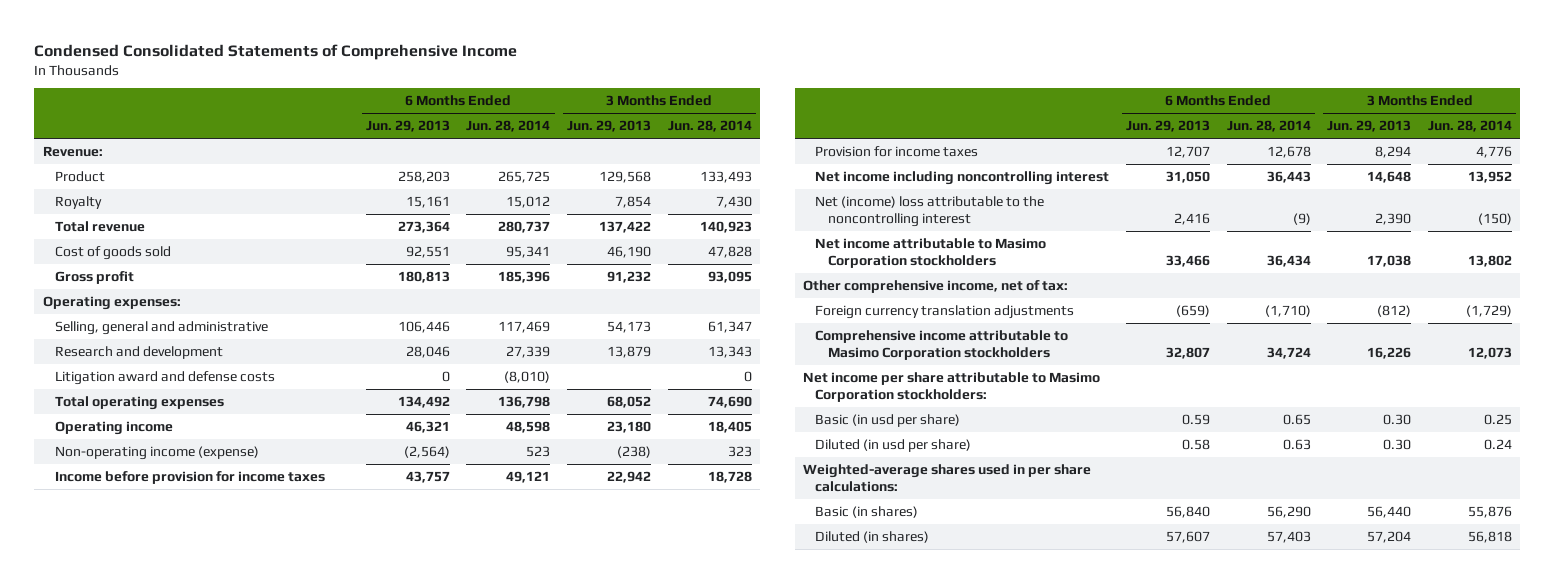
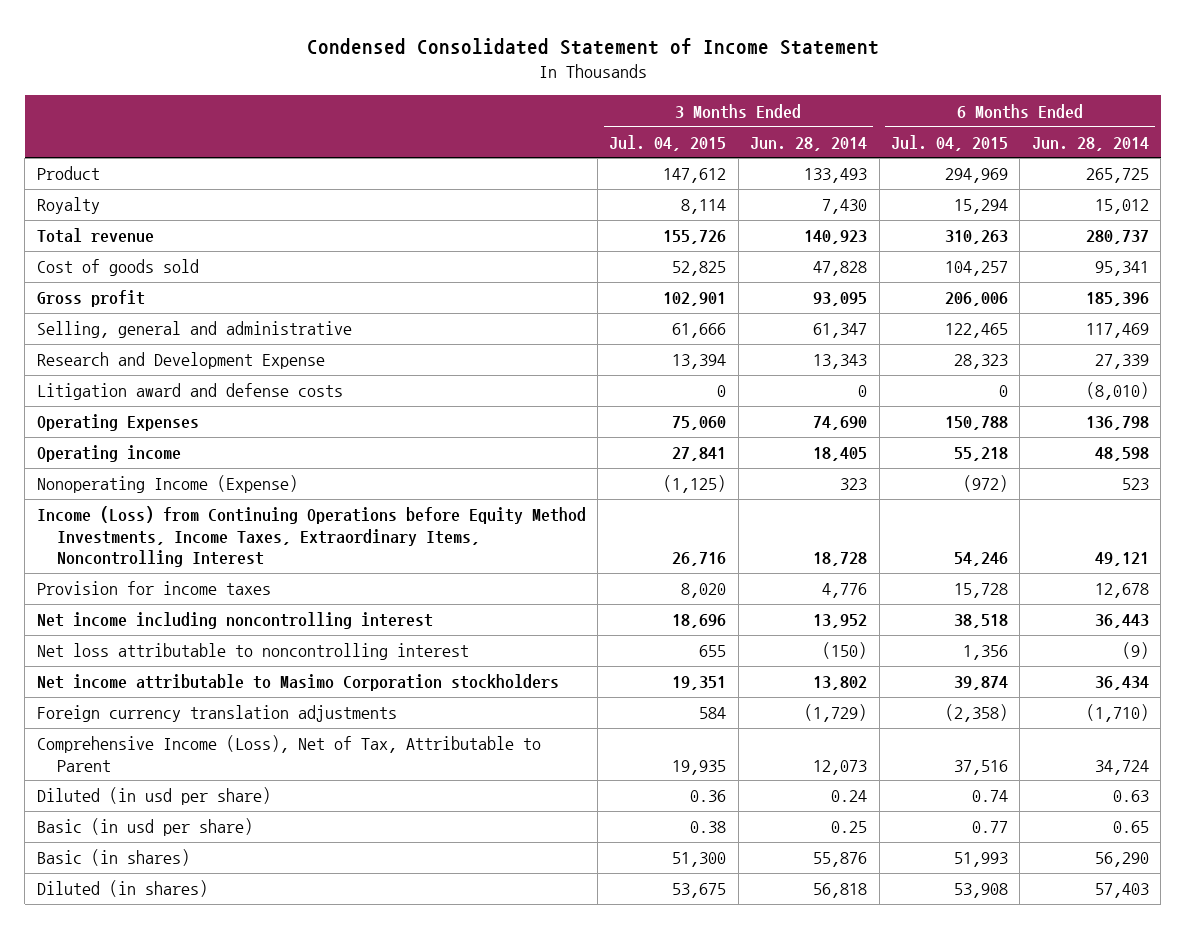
- Condensed Consolidated Statements of Comprehensive Income
+ Condensed Consolidated Statement of Income Statement
- | 6 Months Ended Jun. 29, 2013 | 6 Months Ended Jun. 28, 2014 | 3 Months Ended Jun. 29, 2013 | 3 Months Ended Jun. 28, 2014
+ | 3 Months Ended Jul. 04, 2015 | 3 Months Ended Jun. 28, 2014 | 6 Months Ended Jul. 04, 2015 | 6 Months Ended Jun. 28, 2014
- Revenue:
- Operating expenses:
- Research and development | 28,046 | 27,339 | 13,879 | 13,343
+ Research and Development Expense | 13,394 | 13,343 | 28,323 | 27,339
- Total operating expenses | 134,492 | 136,798 | 68,052 | 74,690
+ Operating Expenses | 75,060 | 74,690 | 150,788 | 136,798
- Non-operating income (expense) | (2,564) | 523 | (238) | 323
- Income before provision for income taxes | 43,757 | 49,121 | 22,942 | 18,728
+ Nonoperating Income (Expense) | (1,125) | 323 | (972) | 523
+ Income (Loss) from Continuing Operations before Equity Method Investments, Income Taxes, Extraordinary Items, Noncontrolling Interest | 26,716 | 18,728 | 54,246 | 49,121
- Net (income) loss attributable to the noncontrolling interest | 2,416 | (9) | 2,390 | (150)
+ Net loss attributable to noncontrolling interest | 655 | (150) | 1,356 | (9)
- Other comprehensive income, net of tax:
- Comprehensive income attributable to Masimo Corporation stockholders | 32,807 | 34,724 | 16,226 | 12,073
- Net income per share attributable to Masimo Corporation stockholders:
+ Comprehensive Income (Loss), Net of Tax, Attributable to Parent | 19,935 | 12,073 | 37,516 | 34,724
- Weighted-average shares used in per share calculations:
moved down: Basic (in usd per share) | 0.38 | 0.25 | 0.77 | 0.65

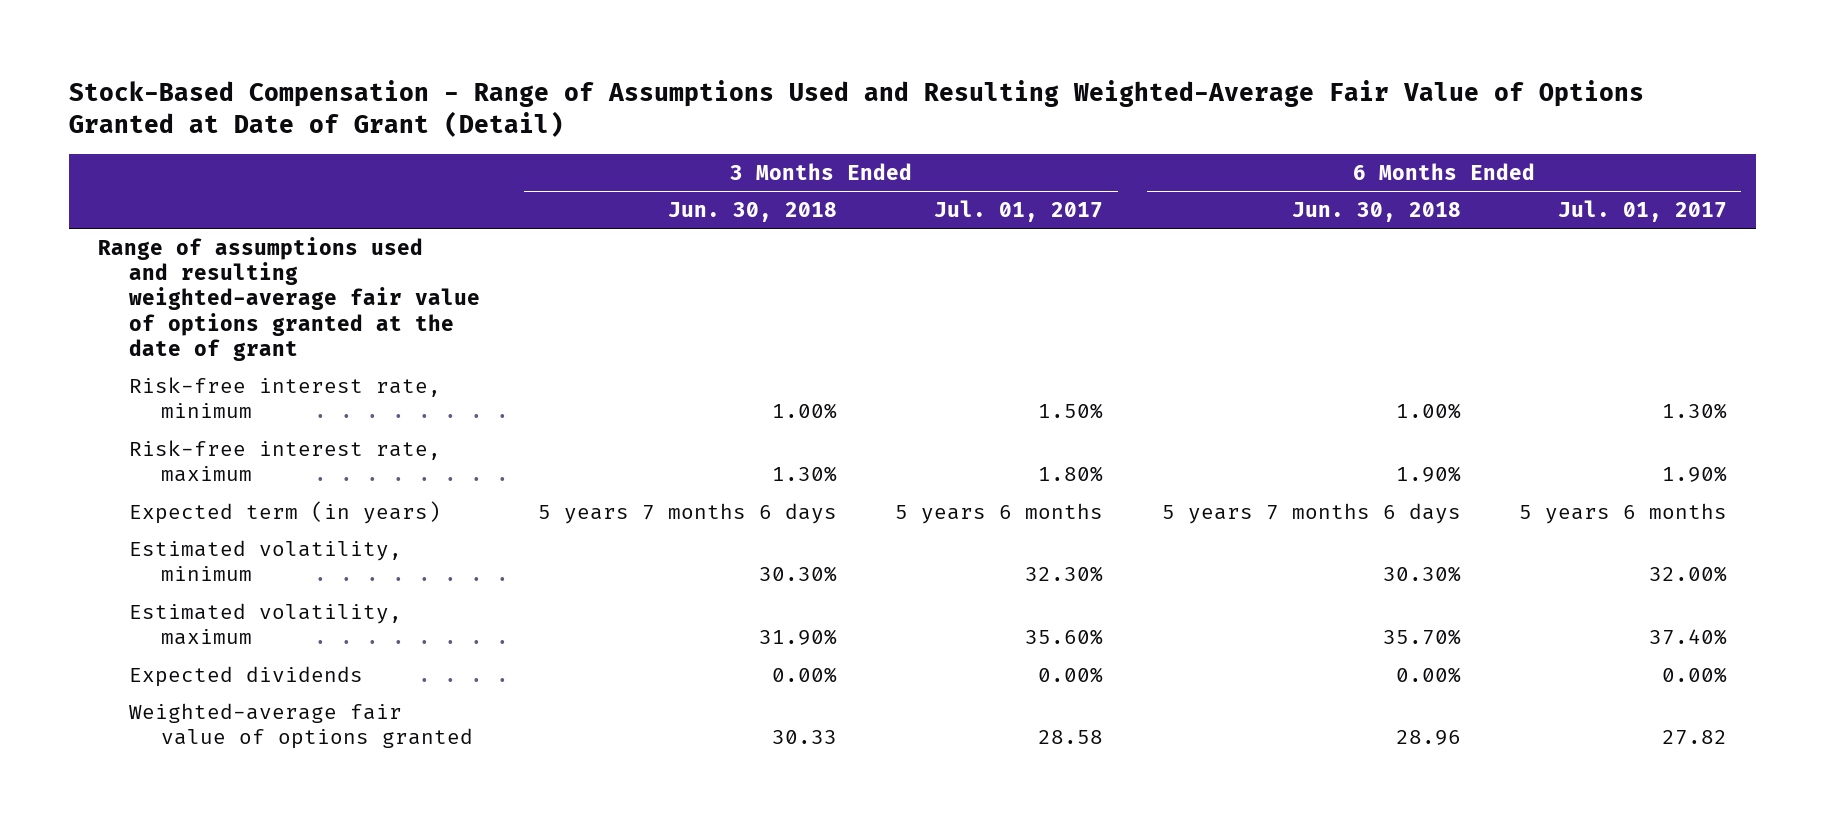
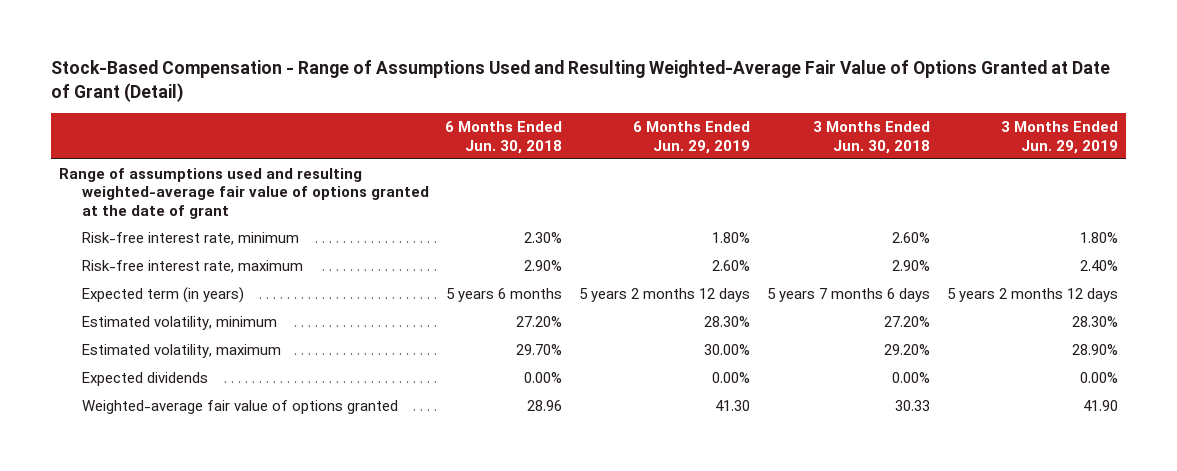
- | 3 Months Ended Jun. 30, 2018 | 3 Months Ended Jul. 01, 2017 | 6 Months Ended Jun. 30, 2018 | 6 Months Ended Jul. 01, 2017
+ | 6 Months Ended Jun. 30, 2018 | 6 Months Ended Jun. 29, 2019 | 3 Months Ended Jun. 30, 2018 | 3 Months Ended Jun. 29, 2019
- Risk-free interest rate, minimum | 1.00% | 1.50% | 1.00% | 1.30%
- Risk-free interest rate, maximum | 1.30% | 1.80% | 1.90% | 1.90%
- Expected term (in years) | 5 years 7 months 6 days | 5 years 6 months | 5 years 7 months 6 days | 5 years 6 months
- Estimated volatility, minimum | 30.30% | 32.30% | 30.30% | 32.00%
- Estimated volatility, maximum | 31.90% | 35.60% | 35.70% | 37.40%
+ Risk-free interest rate, minimum | 2.30% | 1.80% | 2.60% | 1.80%
+ Risk-free interest rate, maximum | 2.90% | 2.60% | 2.90% | 2.40%
+ Expected term (in years) | 5 years 6 months | 5 years 2 months 12 days | 5 years 7 months 6 days | 5 years 2 months 12 days
+ Estimated volatility, minimum | 27.20% | 28.30% | 27.20% | 28.30%
+ Estimated volatility, maximum | 29.70% | 30.00% | 29.20% | 28.90%

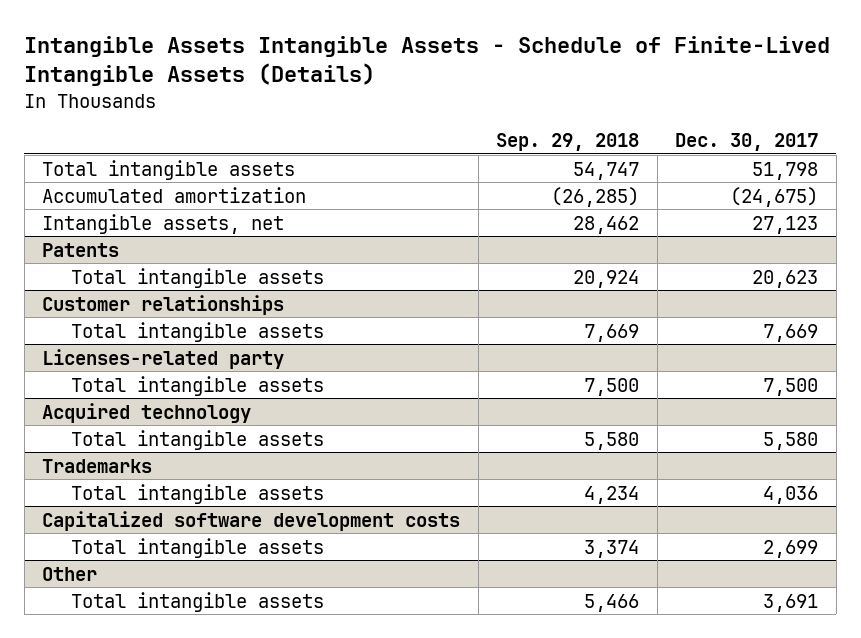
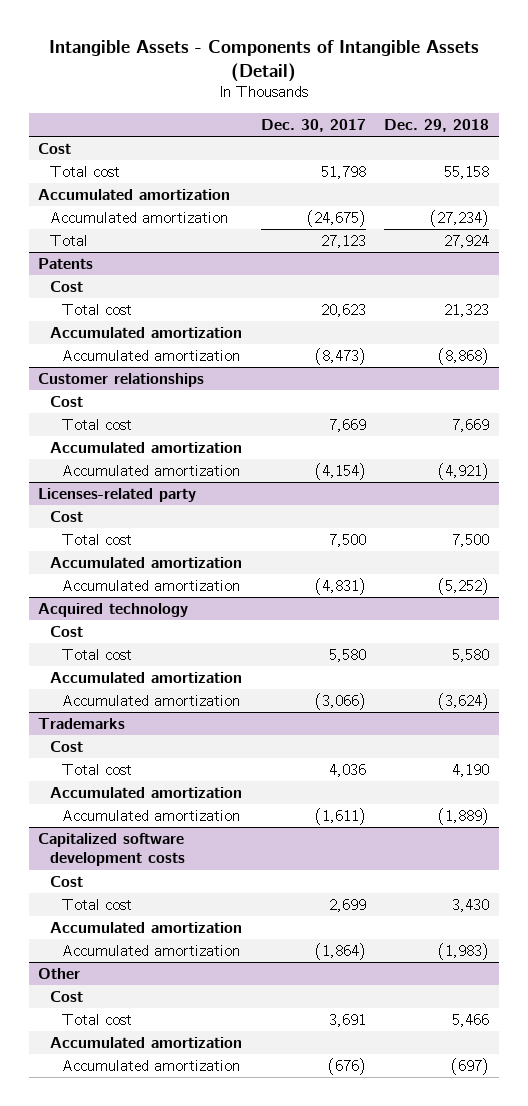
- Intangible Assets Intangible Assets - Schedule of Finite-Lived Intangible Assets (Details)
+ Intangible Assets - Components of Intangible Assets (Detail)
- | Sep. 29, 2018 | Dec. 30, 2017
+ | Dec. 30, 2017 | Dec. 29, 2018
- Total intangible assets | 54,747 | 51,798
+ Cost
+ Total cost | 51,798 | 55,158
+ Accumulated amortization
- Intangible assets, net | 28,462 | 27,123
+ Total | 27,123 | 27,924
@ Patents
- Total intangible assets | 20,924 | 20,623
+ Cost
+ Total cost | 20,623 | 21,323
+ Accumulated amortization
+ Accumulated amortization | (8,473) | (8,868)
@ Customer relationships
- Total intangible assets | 7,669 | 7,669
+ Cost
+ Total cost | 7,669 | 7,669
+ Accumulated amortization
+ Accumulated amortization | (4,154) | (4,921)
@ Licenses-related party
- Total intangible assets | 7,500 | 7,500
+ Cost
+ Total cost | 7,500 | 7,500
+ Accumulated amortization
+ Accumulated amortization | (4,831) | (5,252)
@ Acquired technology
- Total intangible assets | 5,580 | 5,580
+ Cost
+ Total cost | 5,580 | 5,580
+ Accumulated amortization
+ Accumulated amortization | (3,066) | (3,624)
@ Trademarks
- Total intangible assets | 4,234 | 4,036
+ Cost
+ Total cost | 4,036 | 4,190
+ Accumulated amortization
+ Accumulated amortization | (1,611) | (1,889)
@ Capitalized software development costs
- Total intangible assets | 3,374 | 2,699
+ Cost
+ Total cost | 2,699 | 3,430
+ Accumulated amortization
+ Accumulated amortization | (1,864) | (1,983)
@ Other
- Total intangible assets | 5,466 | 3,691
+ Cost
+ Total cost | 3,691 | 5,466
+ Accumulated amortization
+ Accumulated amortization | (676) | (697)

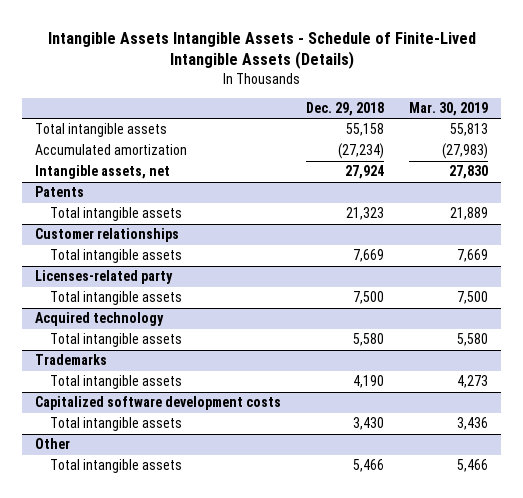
- Intangible Assets - Components of Intangible Assets (Detail)
+ Intangible Assets Intangible Assets - Schedule of Finite-Lived Intangible Assets (Details)
- | Dec. 30, 2017 | Dec. 29, 2018
+ | Dec. 29, 2018 | Mar. 30, 2019
- Cost
- Total cost | 51,798 | 55,158
- Accumulated amortization
+ Total intangible assets | 55,158 | 55,813
- Total | 27,123 | 27,924
+ Intangible assets, net | 27,924 | 27,830
@ Patents
- Cost
- Total cost | 20,623 | 21,323
- Accumulated amortization
- Accumulated amortization | (8,473) | (8,868)
+ Total intangible assets | 21,323 | 21,889
@ Customer relationships
- Cost
- Total cost | 7,669 | 7,669
- Accumulated amortization
- Accumulated amortization | (4,154) | (4,921)
+ Total intangible assets | 7,669 | 7,669
@ Licenses-related party
- Cost
- Total cost | 7,500 | 7,500
- Accumulated amortization
- Accumulated amortization | (4,831) | (5,252)
+ Total intangible assets | 7,500 | 7,500
@ Acquired technology
- Cost
- Total cost | 5,580 | 5,580
- Accumulated amortization
- Accumulated amortization | (3,066) | (3,624)
+ Total intangible assets | 5,580 | 5,580
@ Trademarks
- Cost
- Total cost | 4,036 | 4,190
- Accumulated amortization
- Accumulated amortization | (1,611) | (1,889)
+ Total intangible assets | 4,190 | 4,273
@ Capitalized software development costs
- Cost
- Total cost | 2,699 | 3,430
- Accumulated amortization
- Accumulated amortization | (1,864) | (1,983)
+ Total intangible assets | 3,430 | 3,436
@ Other
- Cost
- Total cost | 3,691 | 5,466
- Accumulated amortization
- Accumulated amortization | (676) | (697)
+ Total intangible assets | 5,466 | 5,466

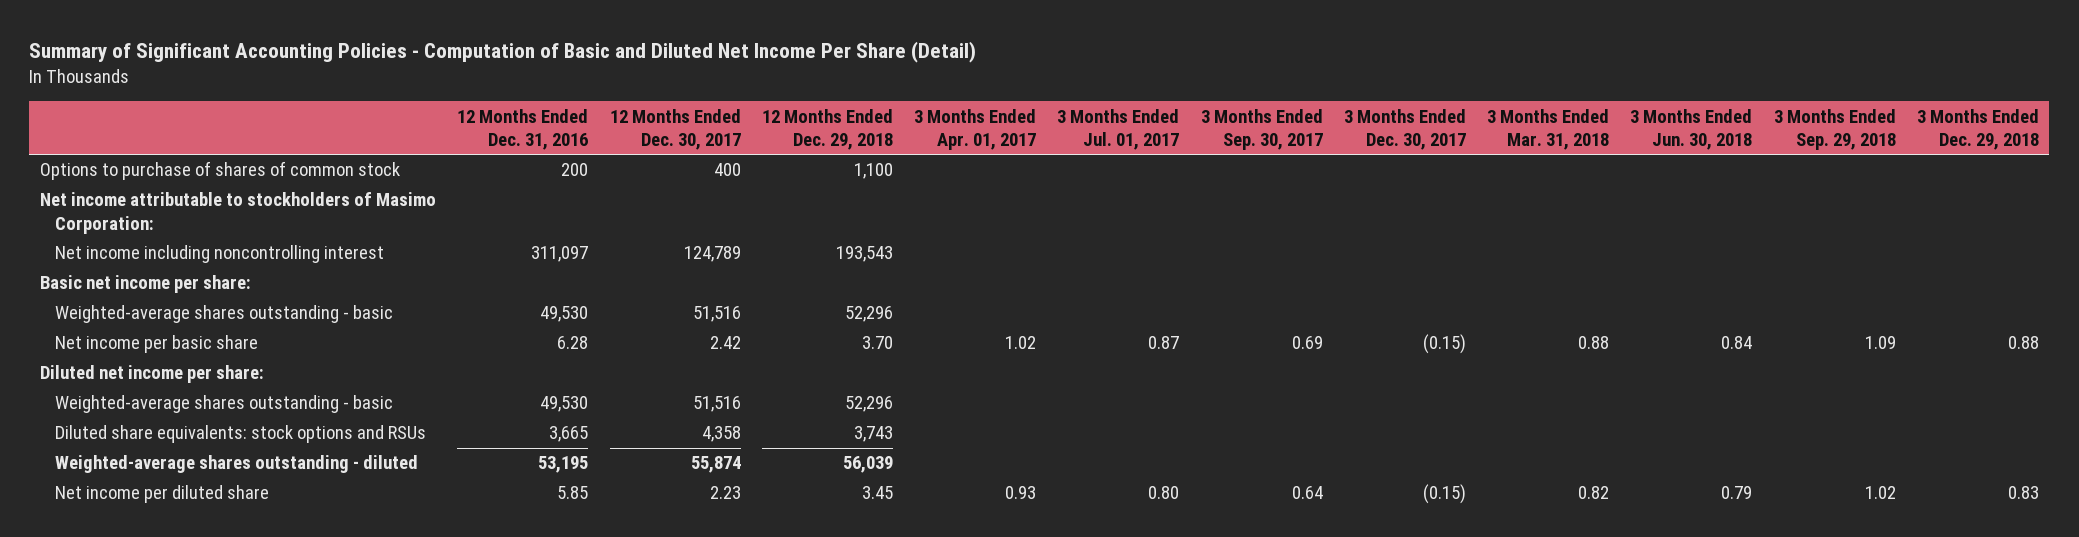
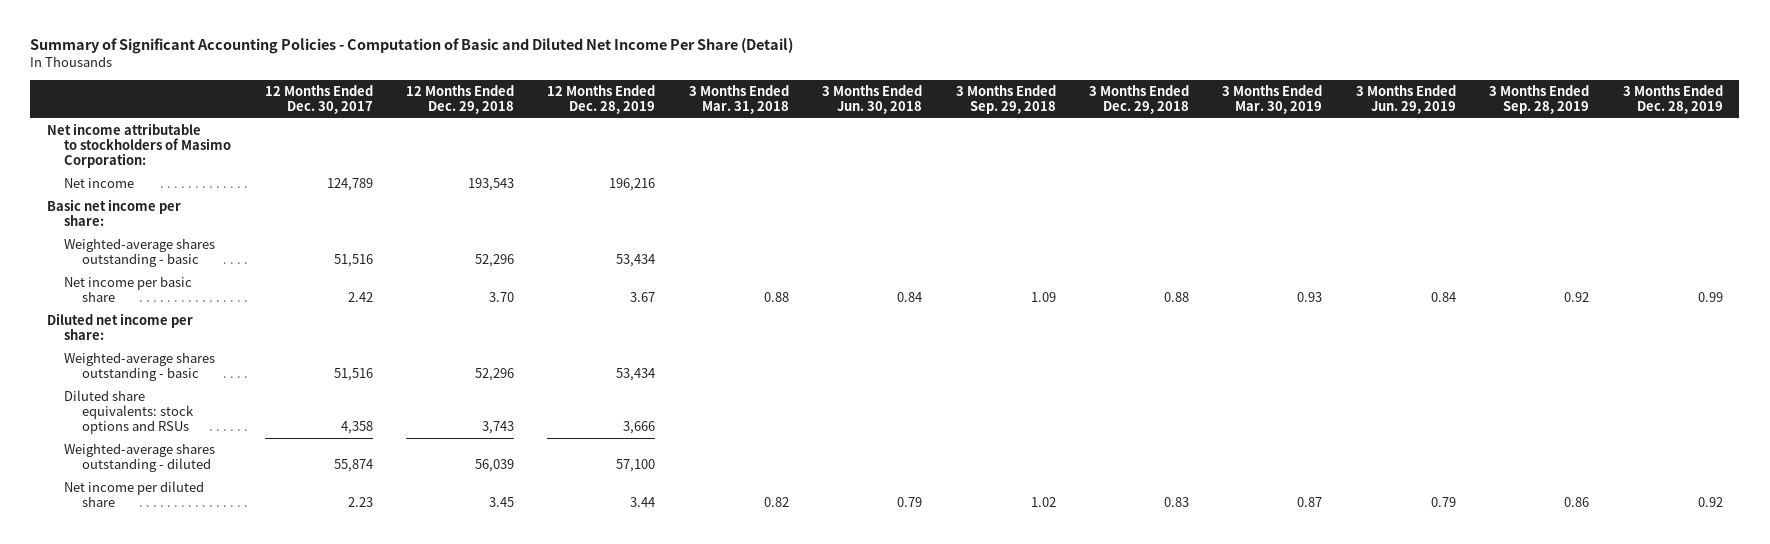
- | 12 Months Ended Dec. 31, 2016 | 12 Months Ended Dec. 30, 2017 | 12 Months Ended Dec. 29, 2018 | 3 Months Ended Apr. 01, 2017 | 3 Months Ended Jul. 01, 2017 | 3 Months Ended Sep. 30, 2017 | 3 Months Ended Dec. 30, 2017 | 3 Months Ended Mar. 31, 2018 | 3 Months Ended Jun. 30, 2018 | 3 Months Ended Sep. 29, 2018 | 3 Months Ended Dec. 29, 2018
+ | 12 Months Ended Dec. 30, 2017 | 12 Months Ended Dec. 29, 2018 | 12 Months Ended Dec. 28, 2019 | 3 Months Ended Mar. 31, 2018 | 3 Months Ended Jun. 30, 2018 | 3 Months Ended Sep. 29, 2018 | 3 Months Ended Dec. 29, 2018 | 3 Months Ended Mar. 30, 2019 | 3 Months Ended Jun. 29, 2019 | 3 Months Ended Sep. 28, 2019 | 3 Months Ended Dec. 28, 2019
- Options to purchase of shares of common stock | 200 | 400 | 1,100 | | | | | | | |
- Net income including noncontrolling interest | 311,097 | 124,789 | 193,543 | | | | | | | |
+ Net income | 124,789 | 193,543 | 196,216 | | | | | | | |

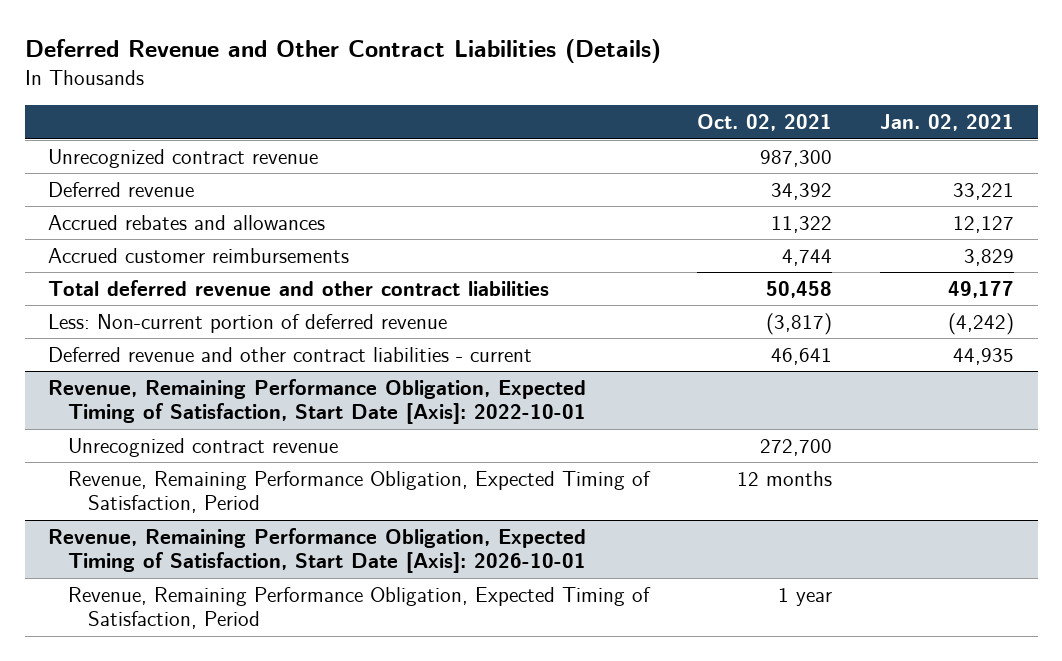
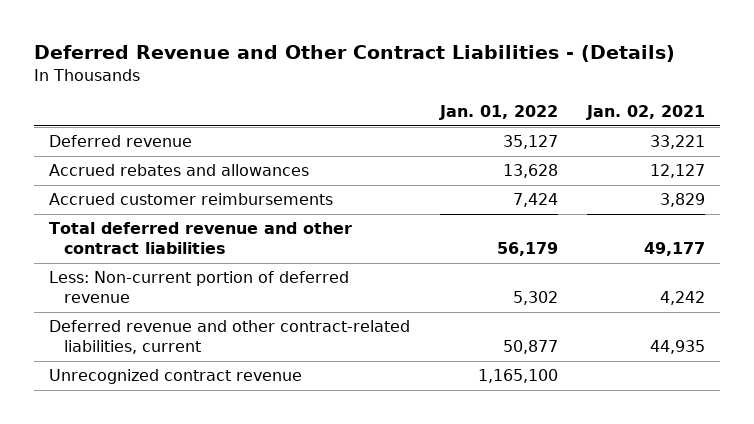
- Deferred Revenue and Other Contract Liabilities (Details)
+ Deferred Revenue and Other Contract Liabilities - (Details)
- | Oct. 02, 2021 | Jan. 02, 2021
+ | Jan. 01, 2022 | Jan. 02, 2021
- Unrecognized contract revenue | 987,300 |
- Less: Non-current portion of deferred revenue | (3,817) | (4,242)
- Deferred revenue and other contract liabilities - current | 46,641 | 44,935
- Revenue, Remaining Performance Obligation, Expected Timing of Satisfaction, Start Date [Axis]: 2022-10-01
+ Less: Non-current portion of deferred revenue | 5,302 | 4,242
+ Deferred revenue and other contract-related liabilities, current | 50,877 | 44,935
- Revenue, Remaining Performance Obligation, Expected Timing of Satisfaction, Period | 12 months |
- Revenue, Remaining Performance Obligation, Expected Timing of Satisfaction, Start Date [Axis]: 2026-10-01
- Revenue, Remaining Performance Obligation, Expected Timing of Satisfaction, Period | 1 year |

